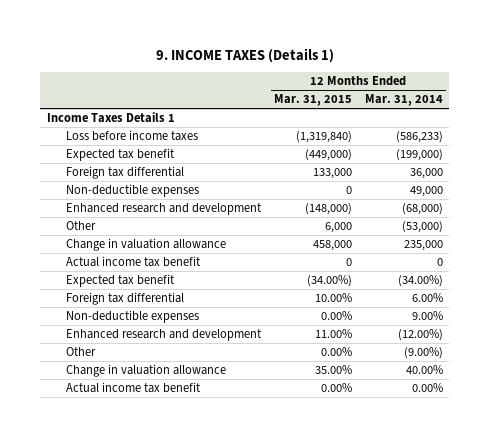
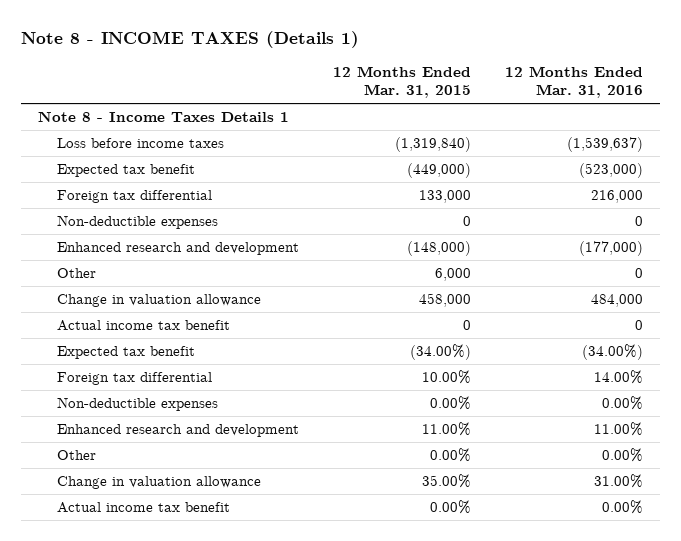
- 9. INCOME TAXES (Details 1)
+ Note 8 - INCOME TAXES (Details 1)
- | 12 Months Ended Mar. 31, 2015 | 12 Months Ended Mar. 31, 2014
+ | 12 Months Ended Mar. 31, 2015 | 12 Months Ended Mar. 31, 2016
- Income Taxes Details 1
+ Note 8 - Income Taxes Details 1

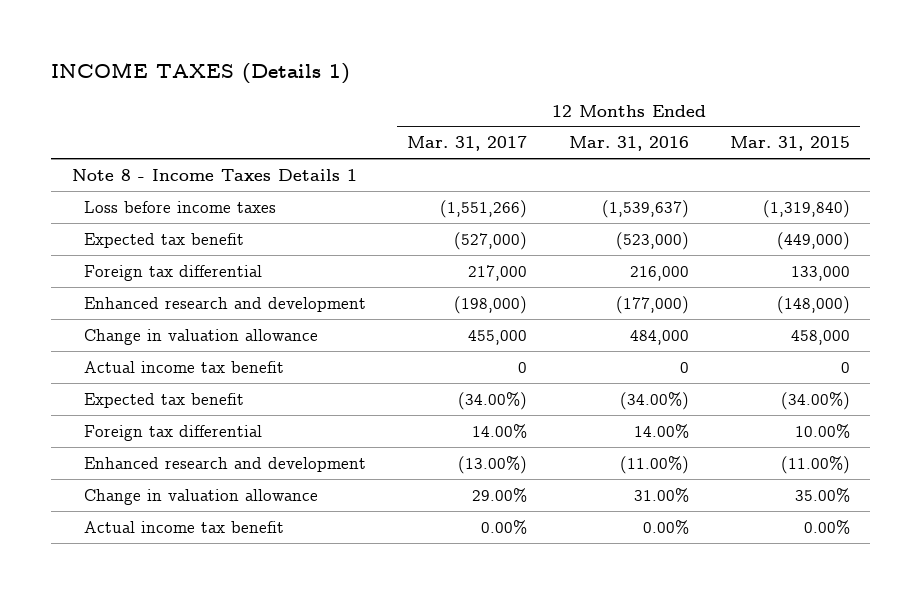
- Note 8 - INCOME TAXES (Details 1)
+ INCOME TAXES (Details 1)
- | 12 Months Ended Mar. 31, 2015 | 12 Months Ended Mar. 31, 2016
+ | 12 Months Ended Mar. 31, 2017 | 12 Months Ended Mar. 31, 2016 | 12 Months Ended Mar. 31, 2015
- Non-deductible expenses | 0 | 0
- Other | 6,000 | 0
- Non-deductible expenses | 0.00% | 0.00%
- Enhanced research and development | 11.00% | 11.00%
- Other | 0.00% | 0.00%
+ Enhanced research and development | (13.00%) | (11.00%) | (11.00%)

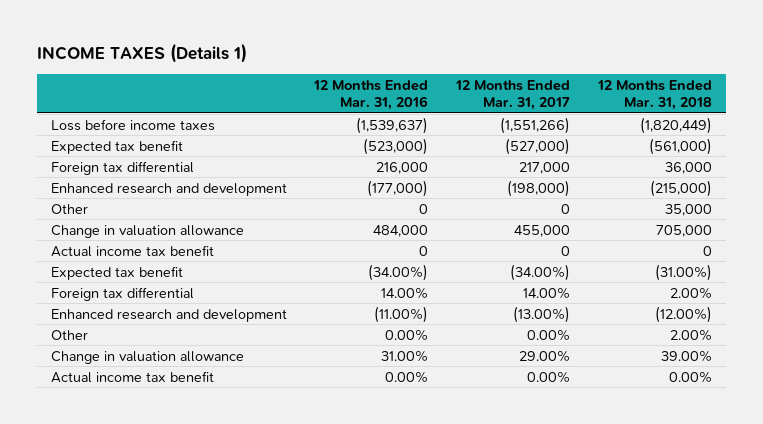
- | 12 Months Ended Mar. 31, 2017 | 12 Months Ended Mar. 31, 2016 | 12 Months Ended Mar. 31, 2015
+ | 12 Months Ended Mar. 31, 2016 | 12 Months Ended Mar. 31, 2017 | 12 Months Ended Mar. 31, 2018
- Note 8 - Income Taxes Details 1
+ Other | 0 | 0 | 35,000
+ Other | 0.00% | 0.00% | 2.00%

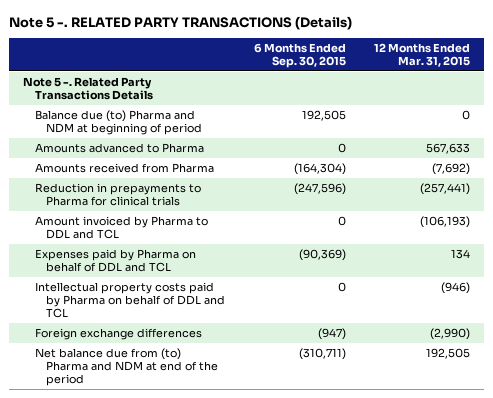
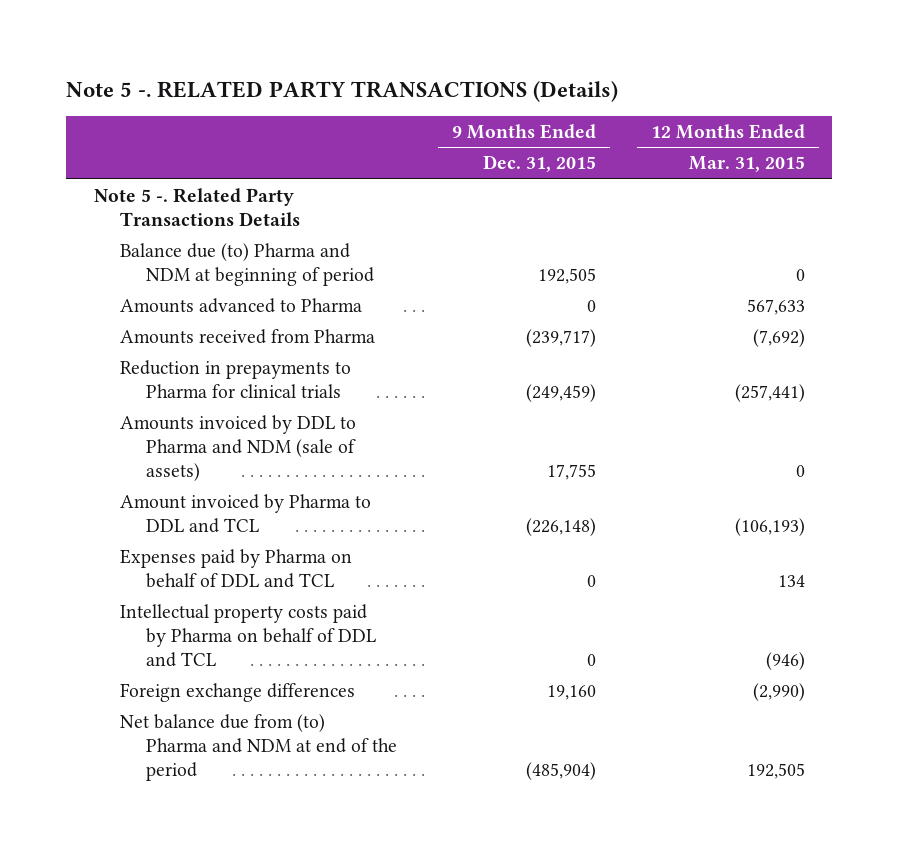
- | 6 Months Ended Sep. 30, 2015 | 12 Months Ended Mar. 31, 2015
+ | 9 Months Ended Dec. 31, 2015 | 12 Months Ended Mar. 31, 2015
+ Amounts invoiced by DDL to Pharma and NDM (sale of assets) | 17,755 | 0

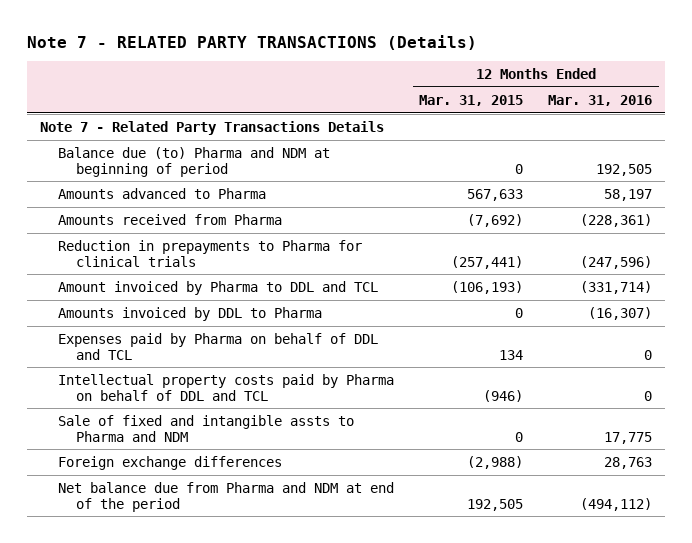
- Note 5 -. RELATED PARTY TRANSACTIONS (Details)
+ Note 7 - RELATED PARTY TRANSACTIONS (Details)
- | 9 Months Ended Dec. 31, 2015 | 12 Months Ended Mar. 31, 2015
+ | 12 Months Ended Mar. 31, 2015 | 12 Months Ended Mar. 31, 2016
- Note 5 -. Related Party Transactions Details
+ Note 7 - Related Party Transactions Details
- Amounts invoiced by DDL to Pharma and NDM (sale of assets) | 17,755 | 0
+ Amounts invoiced by DDL to Pharma | 0 | (16,307)
- Foreign exchange differences | 19,160 | (2,990)
- Net balance due from (to) Pharma and NDM at end of the period | (485,904) | 192,505
+ Sale of fixed and intangible assts to Pharma and NDM | 0 | 17,775
+ Foreign exchange differences | (2,988) | 28,763
+ Net balance due from Pharma and NDM at end of the period | 192,505 | (494,112)

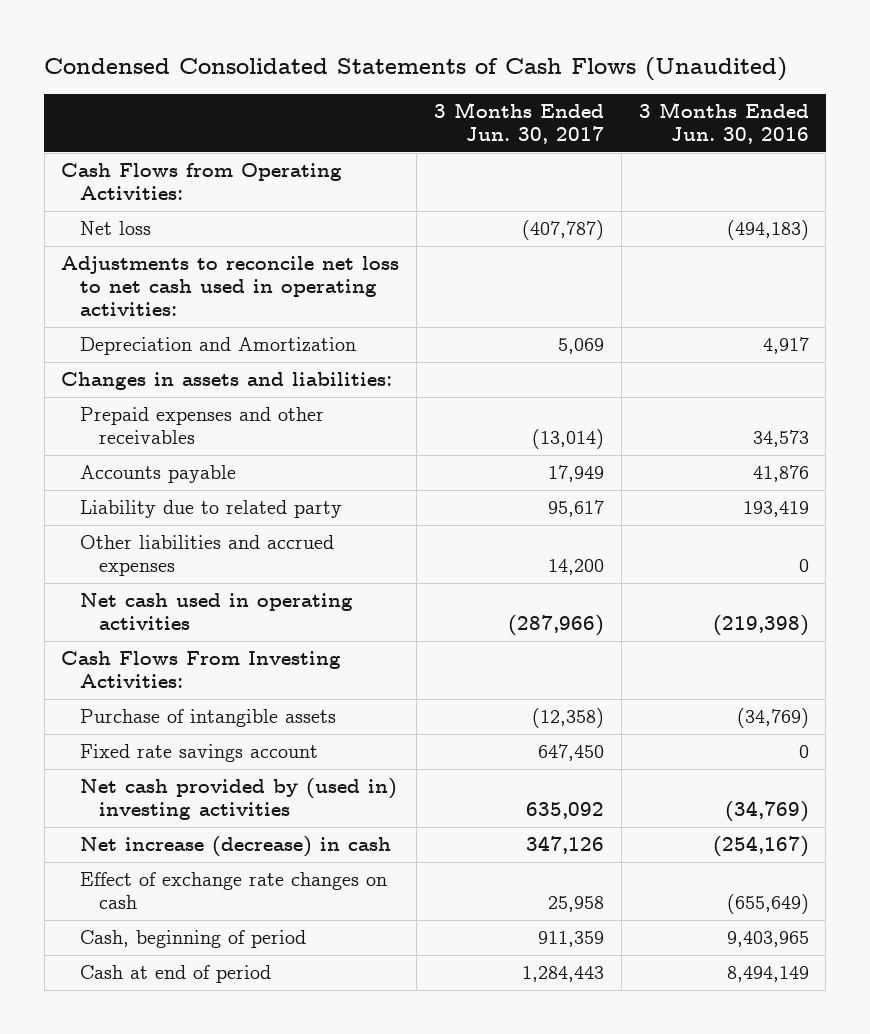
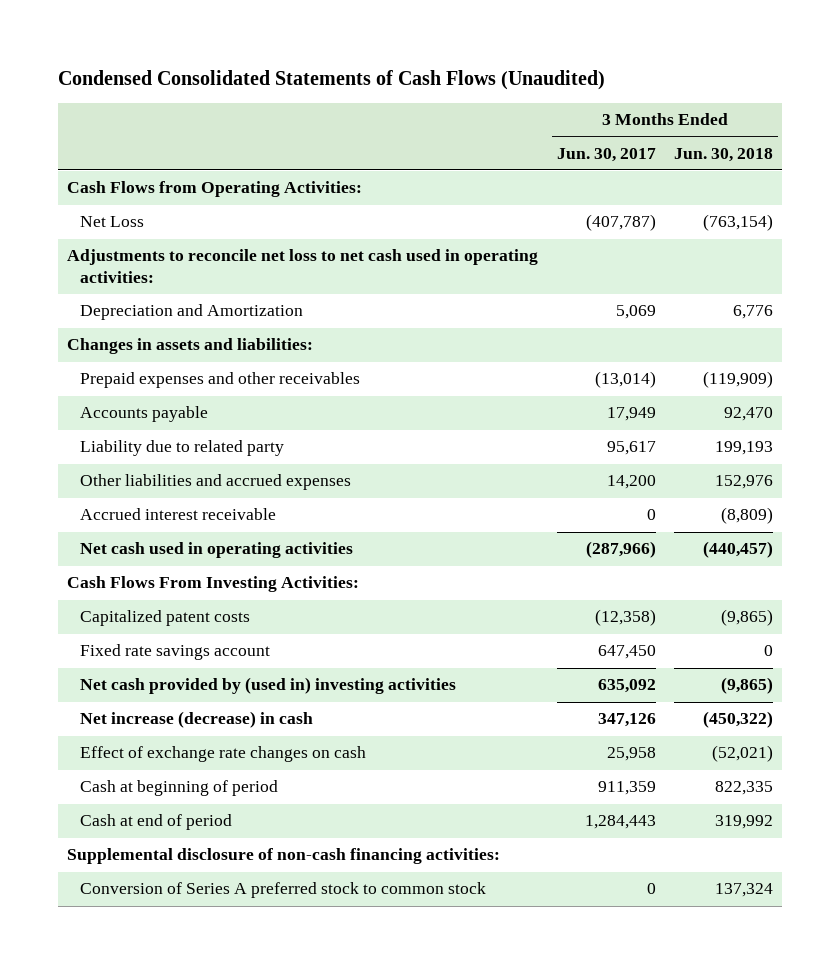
- | 3 Months Ended Jun. 30, 2017 | 3 Months Ended Jun. 30, 2016
+ | 3 Months Ended Jun. 30, 2017 | 3 Months Ended Jun. 30, 2018
- Net loss | (407,787) | (494,183)
+ Net Loss | (407,787) | (763,154)
+ Accrued interest receivable | 0 | (8,809)
- Purchase of intangible assets | (12,358) | (34,769)
+ Capitalized patent costs | (12,358) | (9,865)
- Cash, beginning of period | 911,359 | 9,403,965
+ Cash at beginning of period | 911,359 | 822,335
+ Supplemental disclosure of non-cash financing activities:
+ Conversion of Series A preferred stock to common stock | 0 | 137,324

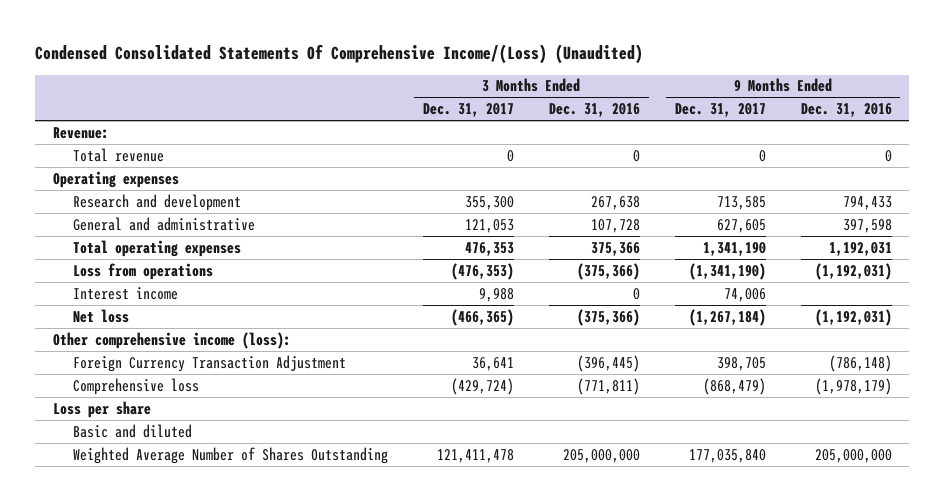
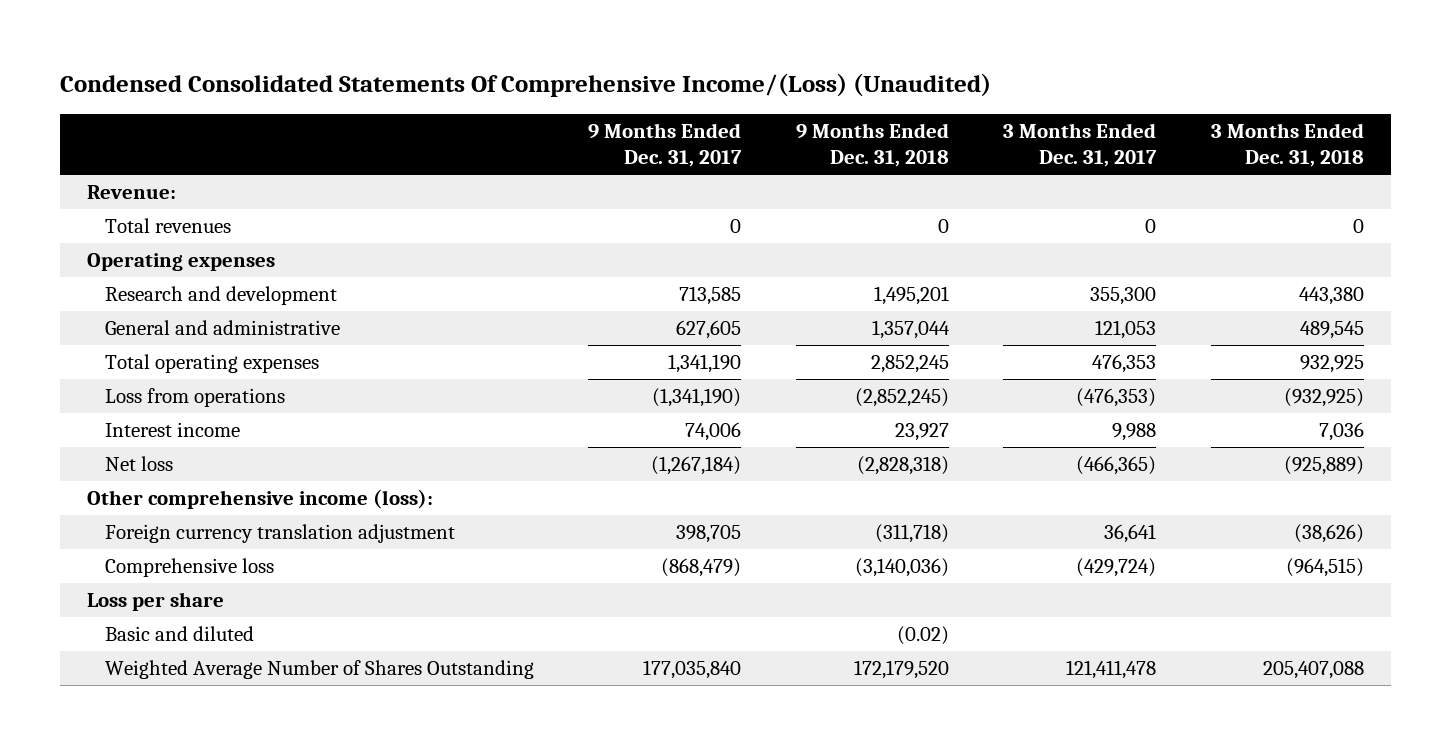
- | 3 Months Ended Dec. 31, 2017 | 3 Months Ended Dec. 31, 2016 | 9 Months Ended Dec. 31, 2017 | 9 Months Ended Dec. 31, 2016
+ | 9 Months Ended Dec. 31, 2017 | 9 Months Ended Dec. 31, 2018 | 3 Months Ended Dec. 31, 2017 | 3 Months Ended Dec. 31, 2018
- Total revenue | 0 | 0 | 0 | 0
+ Total revenues | 0 | 0 | 0 | 0
- Foreign Currency Transaction Adjustment | 36,641 | (396,445) | 398,705 | (786,148)
+ Foreign currency translation adjustment | 398,705 | (311,718) | 36,641 | (38,626)

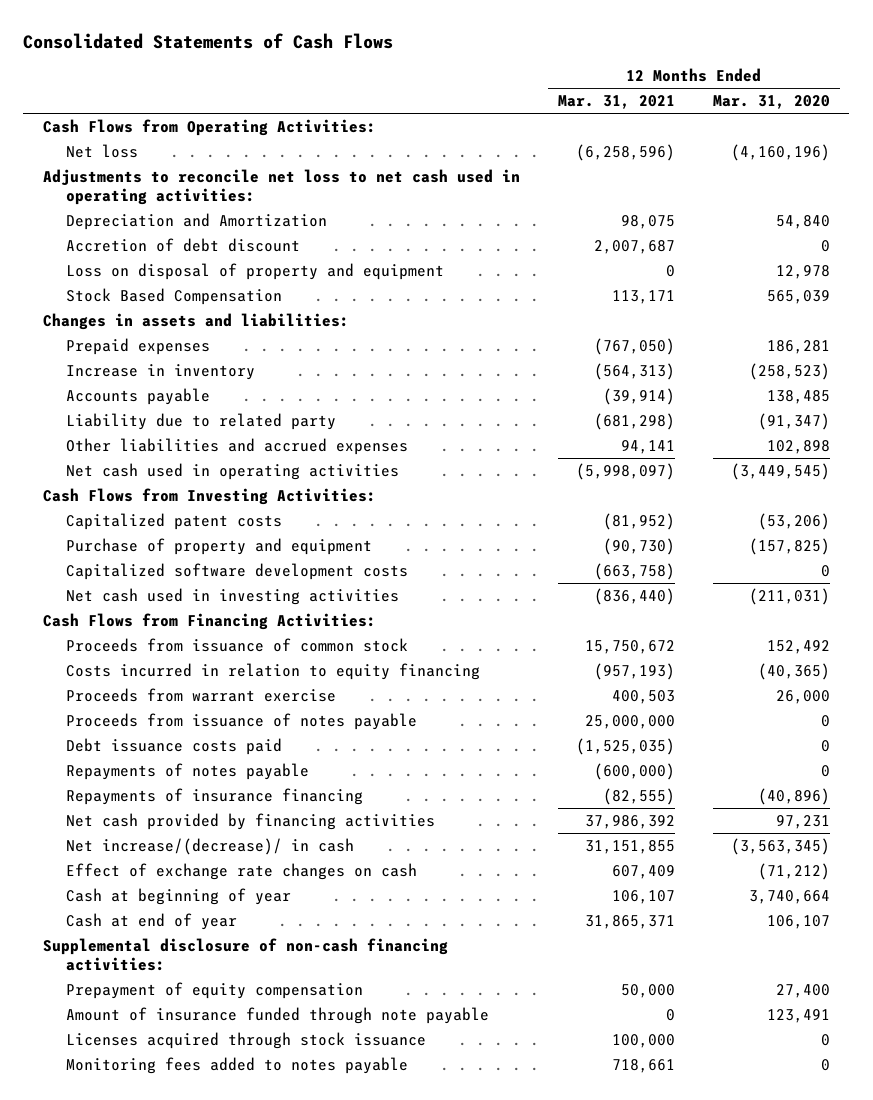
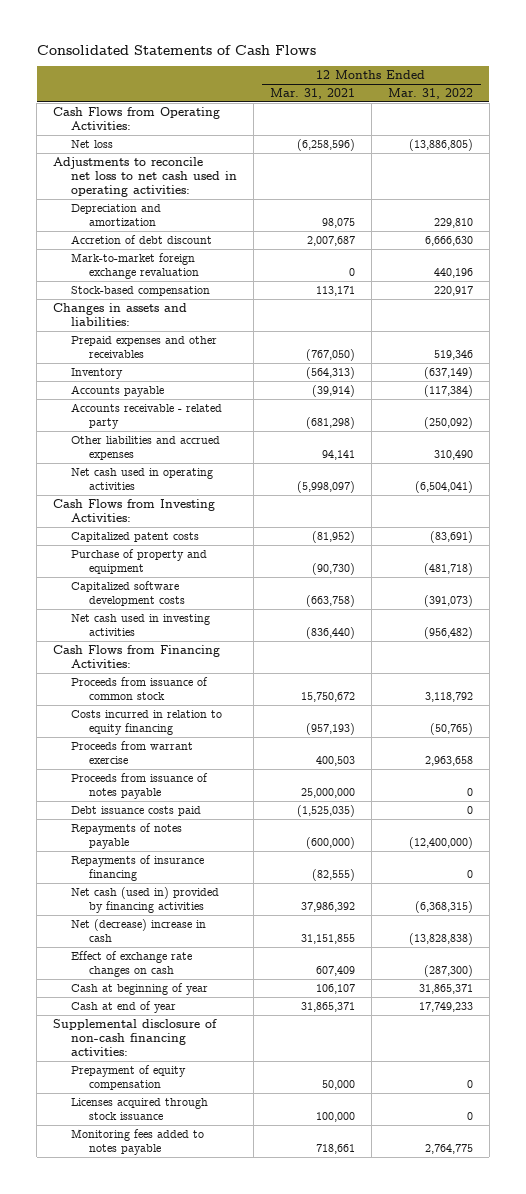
- | 12 Months Ended Mar. 31, 2021 | 12 Months Ended Mar. 31, 2020
+ | 12 Months Ended Mar. 31, 2021 | 12 Months Ended Mar. 31, 2022
- Depreciation and Amortization | 98,075 | 54,840
+ Depreciation and amortization | 98,075 | 229,810
- Loss on disposal of property and equipment | 0 | 12,978
- Stock Based Compensation | 113,171 | 565,039
+ Mark-to-market foreign exchange revaluation | 0 | 440,196
+ Stock-based compensation | 113,171 | 220,917
- Prepaid expenses | (767,050) | 186,281
- Increase in inventory | (564,313) | (258,523)
+ Prepaid expenses and other receivables | (767,050) | 519,346
+ Inventory | (564,313) | (637,149)
- Liability due to related party | (681,298) | (91,347)
+ Accounts receivable - related party | (681,298) | (250,092)
- Net cash provided by financing activities | 37,986,392 | 97,231
- Net increase/(decrease)/ in cash | 31,151,855 | (3,563,345)
+ Net cash (used in) provided by financing activities | 37,986,392 | (6,368,315)
+ Net (decrease) increase in cash | 31,151,855 | (13,828,838)
- Amount of insurance funded through note payable | 0 | 123,491

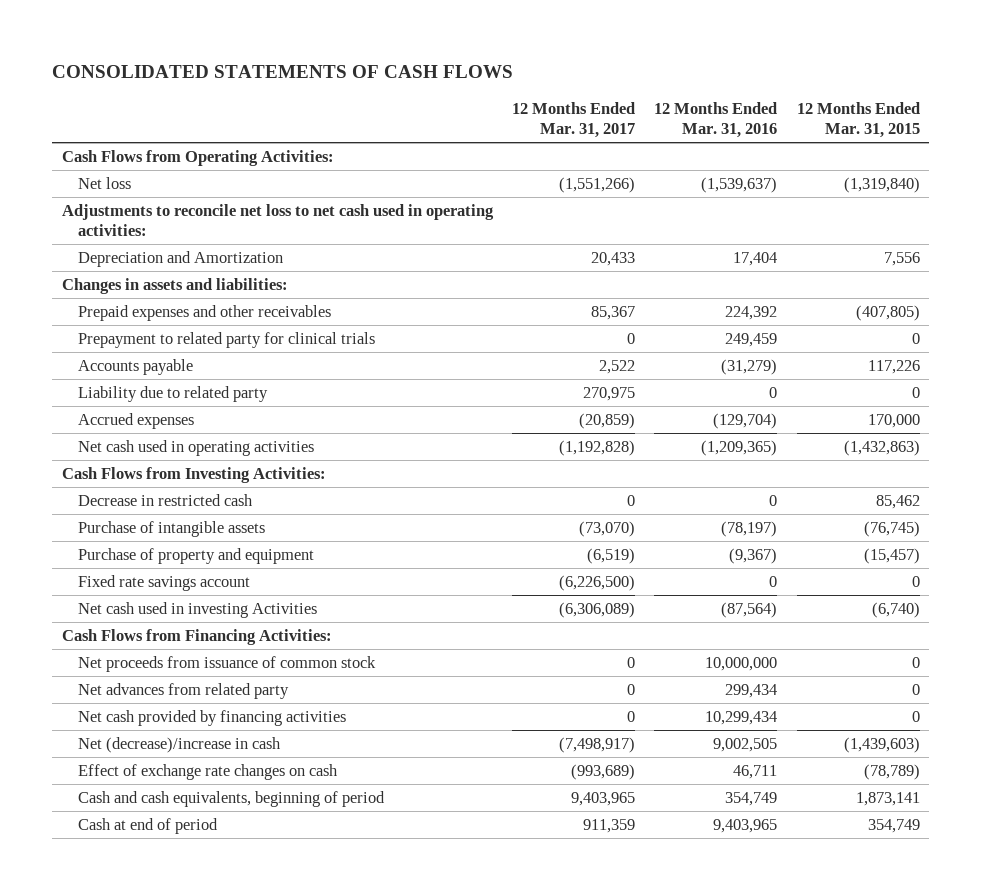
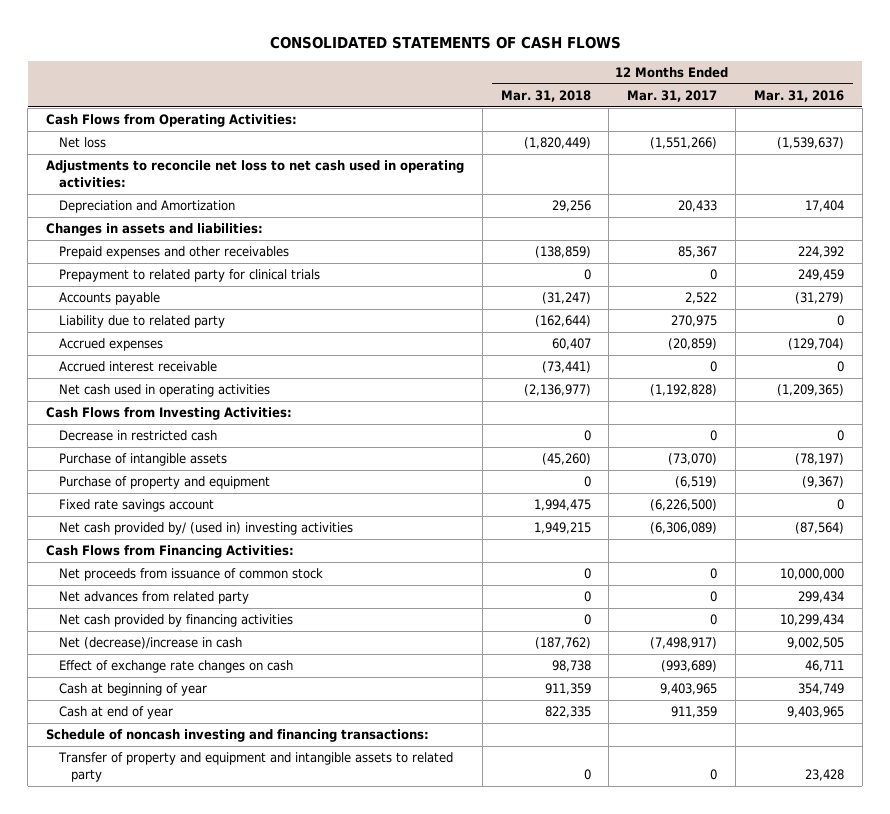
- | 12 Months Ended Mar. 31, 2017 | 12 Months Ended Mar. 31, 2016 | 12 Months Ended Mar. 31, 2015
+ | 12 Months Ended Mar. 31, 2018 | 12 Months Ended Mar. 31, 2017 | 12 Months Ended Mar. 31, 2016
+ Accrued interest receivable | (73,441) | 0 | 0
- Net cash used in investing Activities | (6,306,089) | (87,564) | (6,740)
+ Net cash provided by/ (used in) investing activities | 1,949,215 | (6,306,089) | (87,564)
- Cash and cash equivalents, beginning of period | 9,403,965 | 354,749 | 1,873,141
- Cash at end of period | 911,359 | 9,403,965 | 354,749
+ Cash at beginning of year | 911,359 | 9,403,965 | 354,749
+ Cash at end of year | 822,335 | 911,359 | 9,403,965
+ Schedule of noncash investing and financing transactions:
+ Transfer of property and equipment and intangible assets to related party | 0 | 0 | 23,428

